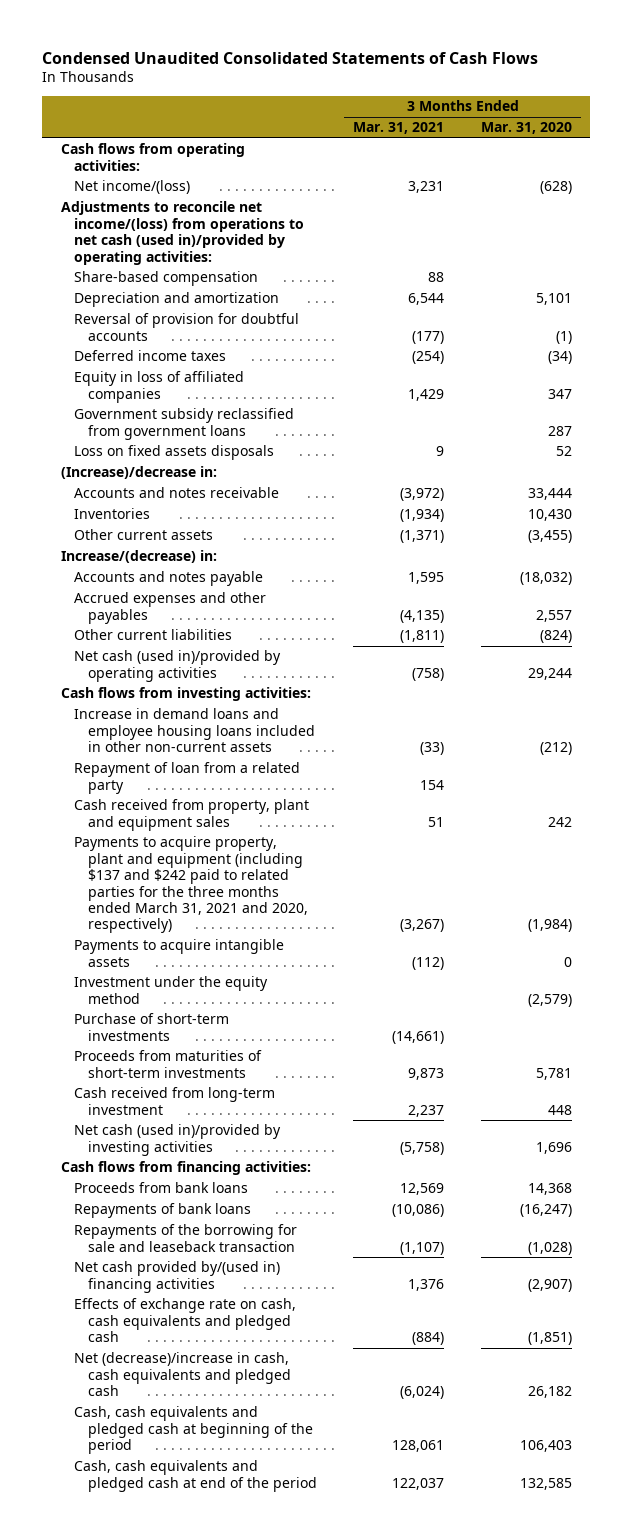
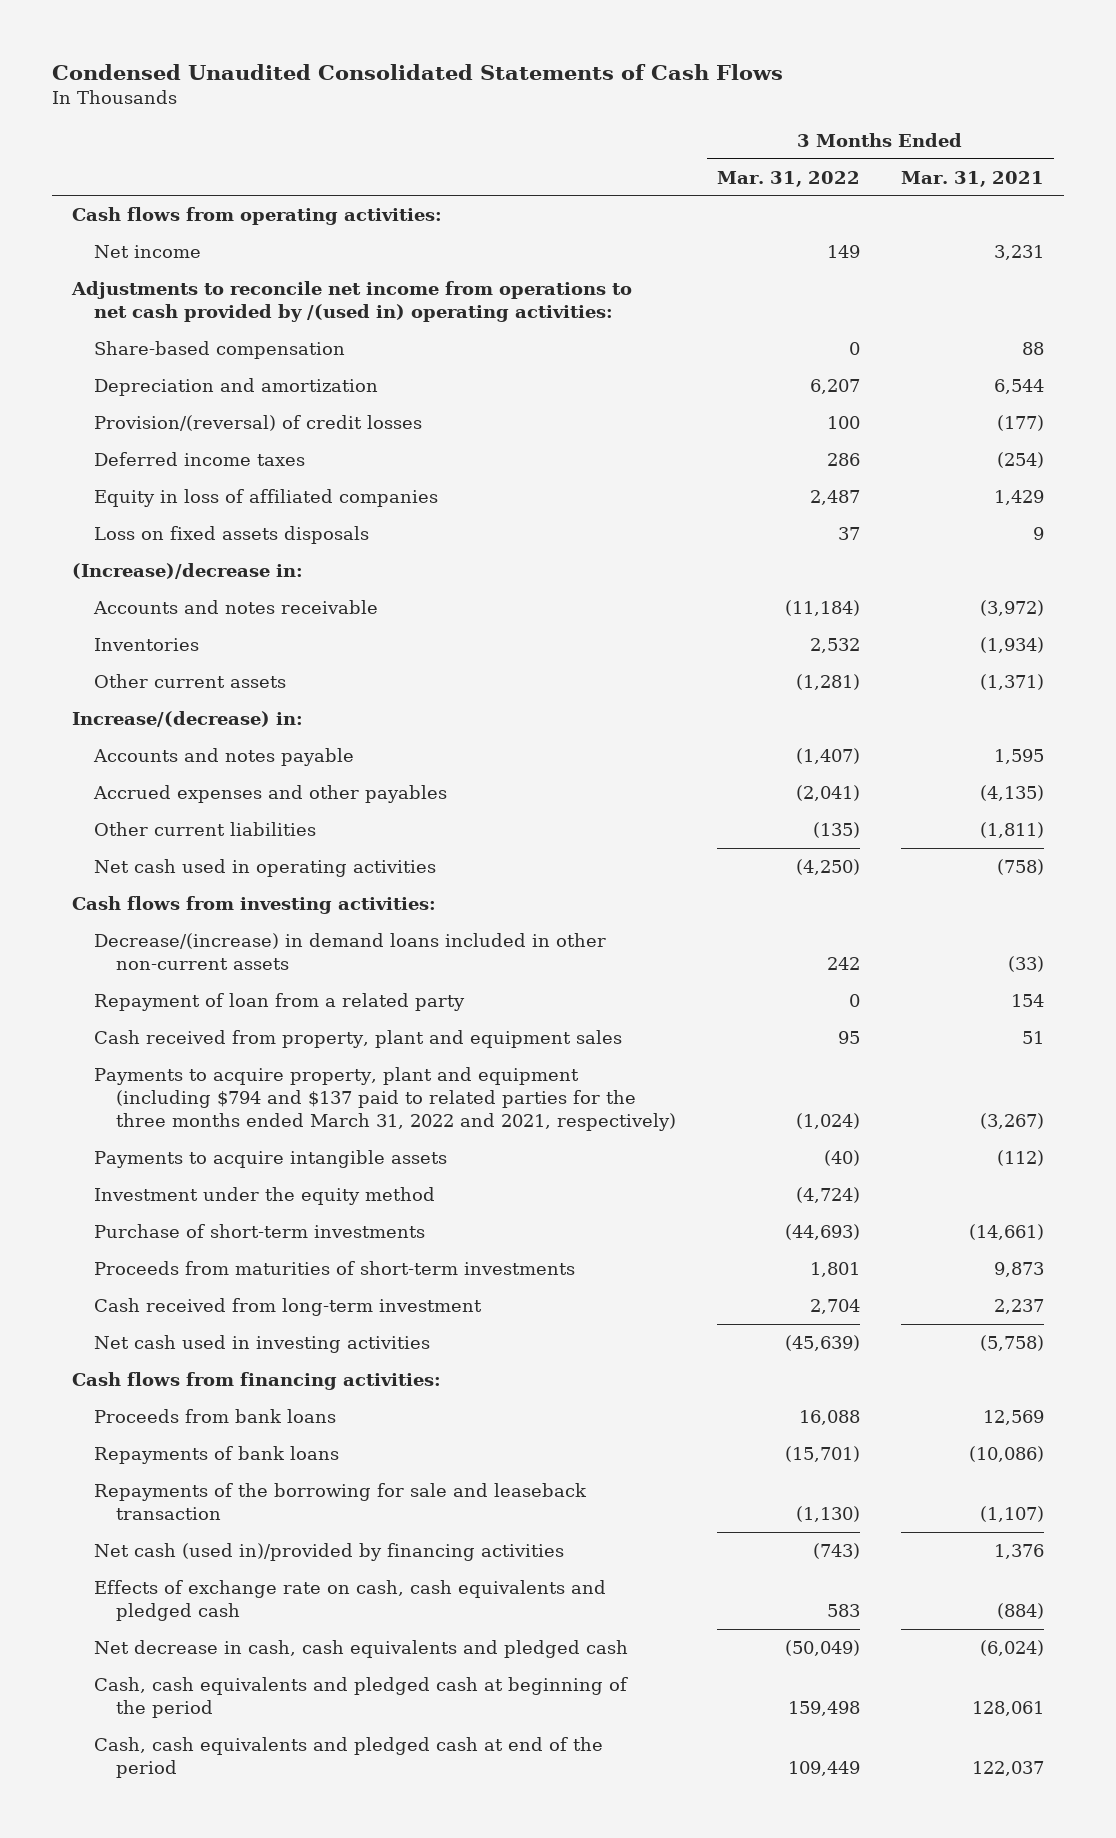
- | 3 Months Ended Mar. 31, 2021 | 3 Months Ended Mar. 31, 2020
+ | 3 Months Ended Mar. 31, 2022 | 3 Months Ended Mar. 31, 2021
- Net income/(loss) | 3,231 | (628)
- Adjustments to reconcile net income/(loss) from operations to net cash (used in)/provided by operating activities:
+ Net income | 149 | 3,231
+ Adjustments to reconcile net income from operations to net cash provided by /(used in) operating activities:
- Reversal of provision for doubtful accounts | (177) | (1)
+ Provision/(reversal) of credit losses | 100 | (177)
- Government subsidy reclassified from government loans | | 287
- Net cash (used in)/provided by operating activities | (758) | 29,244
+ Net cash used in operating activities | (4,250) | (758)
- Increase in demand loans and employee housing loans included in other non-current assets | (33) | (212)
+ Decrease/(increase) in demand loans included in other non-current assets | 242 | (33)
- Payments to acquire property, plant and equipment (including $137 and $242 paid to related parties for the three months ended March 31, 2021 and 2020, respectively) | (3,267) | (1,984)
+ Payments to acquire property, plant and equipment (including $794 and $137 paid to related parties for the three months ended March 31, 2022 and 2021, respectively) | (1,024) | (3,267)
- Net cash (used in)/provided by investing activities | (5,758) | 1,696
+ Net cash used in investing activities | (45,639) | (5,758)
- Net cash provided by/(used in) financing activities | 1,376 | (2,907)
+ Net cash (used in)/provided by financing activities | (743) | 1,376
- Net (decrease)/increase in cash, cash equivalents and pledged cash | (6,024) | 26,182
+ Net decrease in cash, cash equivalents and pledged cash | (50,049) | (6,024)

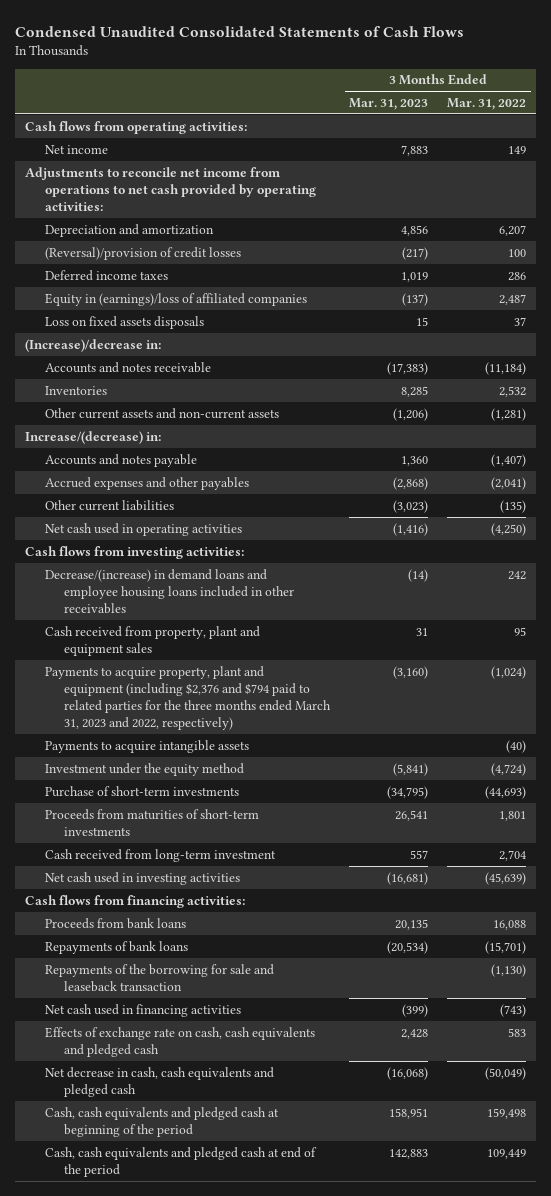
- | 3 Months Ended Mar. 31, 2022 | 3 Months Ended Mar. 31, 2021
+ | 3 Months Ended Mar. 31, 2023 | 3 Months Ended Mar. 31, 2022
- Adjustments to reconcile net income from operations to net cash provided by /(used in) operating activities:
- Share-based compensation | 0 | 88
+ Adjustments to reconcile net income from operations to net cash provided by operating activities:
- Provision/(reversal) of credit losses | 100 | (177)
+ (Reversal)/provision of credit losses | (217) | 100
- Equity in loss of affiliated companies | 2,487 | 1,429
+ Equity in (earnings)/loss of affiliated companies | (137) | 2,487
- Other current assets | (1,281) | (1,371)
+ Other current assets and non-current assets | (1,206) | (1,281)
- Decrease/(increase) in demand loans included in other non-current assets | 242 | (33)
- Repayment of loan from a related party | 0 | 154
+ Decrease/(increase) in demand loans and employee housing loans included in other receivables | (14) | 242
- Payments to acquire property, plant and equipment (including $794 and $137 paid to related parties for the three months ended March 31, 2022 and 2021, respectively) | (1,024) | (3,267)
+ Payments to acquire property, plant and equipment (including $2,376 and $794 paid to related parties for the three months ended March 31, 2023 and 2022, respectively) | (3,160) | (1,024)
- Net cash (used in)/provided by financing activities | (743) | 1,376
+ Net cash used in financing activities | (399) | (743)

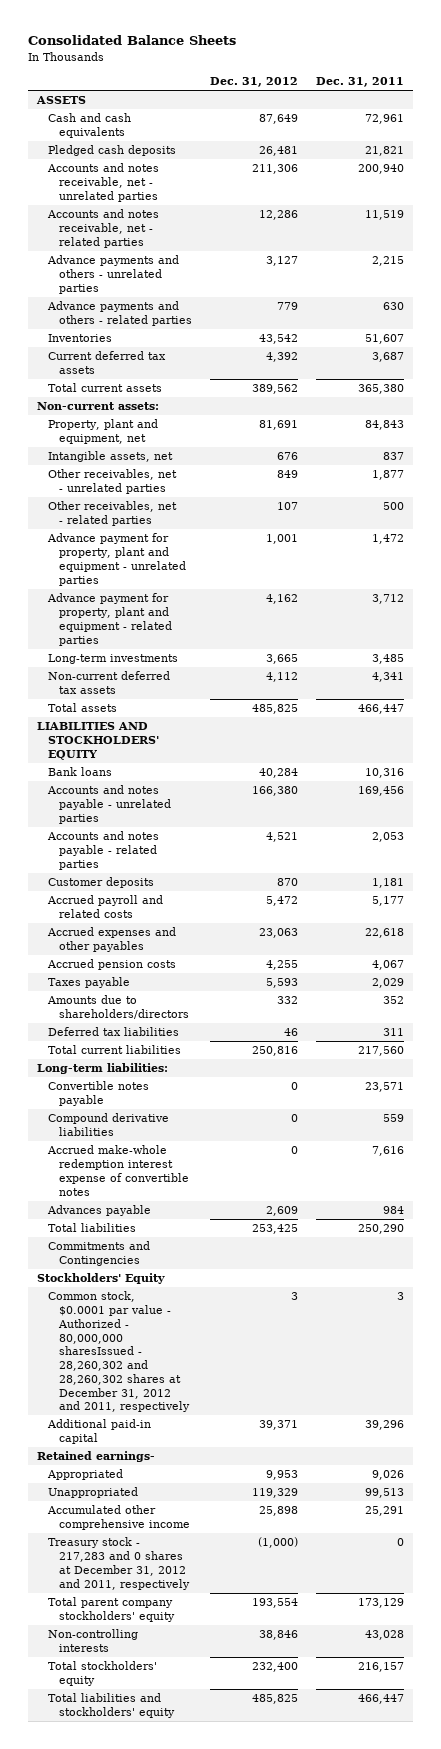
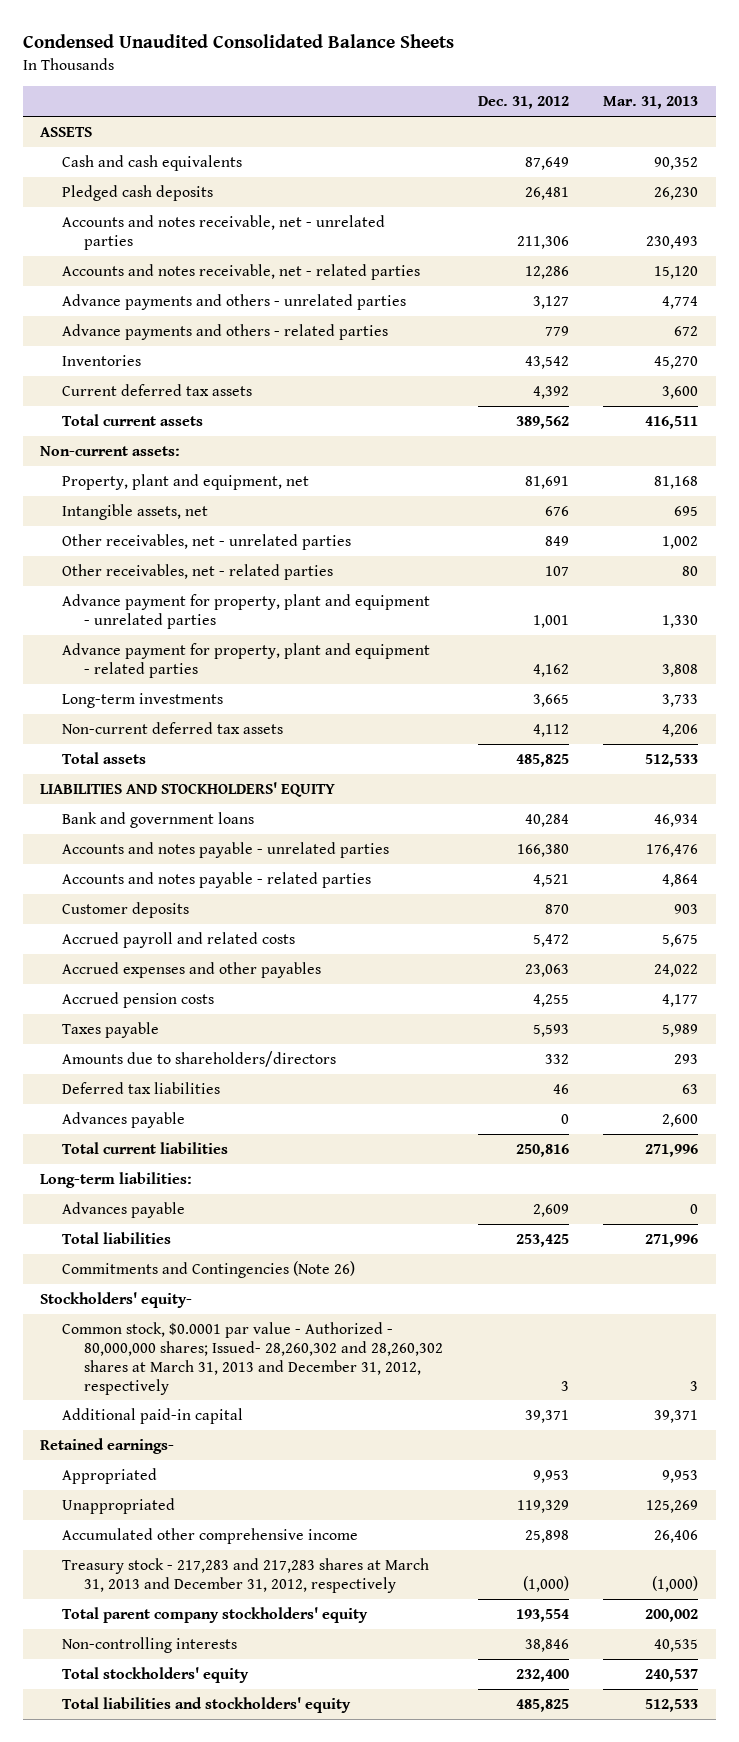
- Consolidated Balance Sheets
+ Condensed Unaudited Consolidated Balance Sheets
- | Dec. 31, 2012 | Dec. 31, 2011
+ | Dec. 31, 2012 | Mar. 31, 2013
- Bank loans | 40,284 | 10,316
+ Bank and government loans | 40,284 | 46,934
+ Advances payable | 0 | 2,600
- Convertible notes payable | 0 | 23,571
- Compound derivative liabilities | 0 | 559
- Accrued make-whole redemption interest expense of convertible notes | 0 | 7,616
- Commitments and Contingencies
- Stockholders' Equity
- Common stock, $0.0001 par value - Authorized - 80,000,000 sharesIssued - 28,260,302 and 28,260,302 shares at December 31, 2012 and 2011, respectively | 3 | 3
+ Commitments and Contingencies (Note 26)
+ Stockholders' equity-
+ Common stock, $0.0001 par value - Authorized - 80,000,000 shares; Issued- 28,260,302 and 28,260,302 shares at March 31, 2013 and December 31, 2012, respectively | 3 | 3
- Treasury stock - 217,283 and 0 shares at December 31, 2012 and 2011, respectively | (1,000) | 0
+ Treasury stock - 217,283 and 217,283 shares at March 31, 2013 and December 31, 2012, respectively | (1,000) | (1,000)

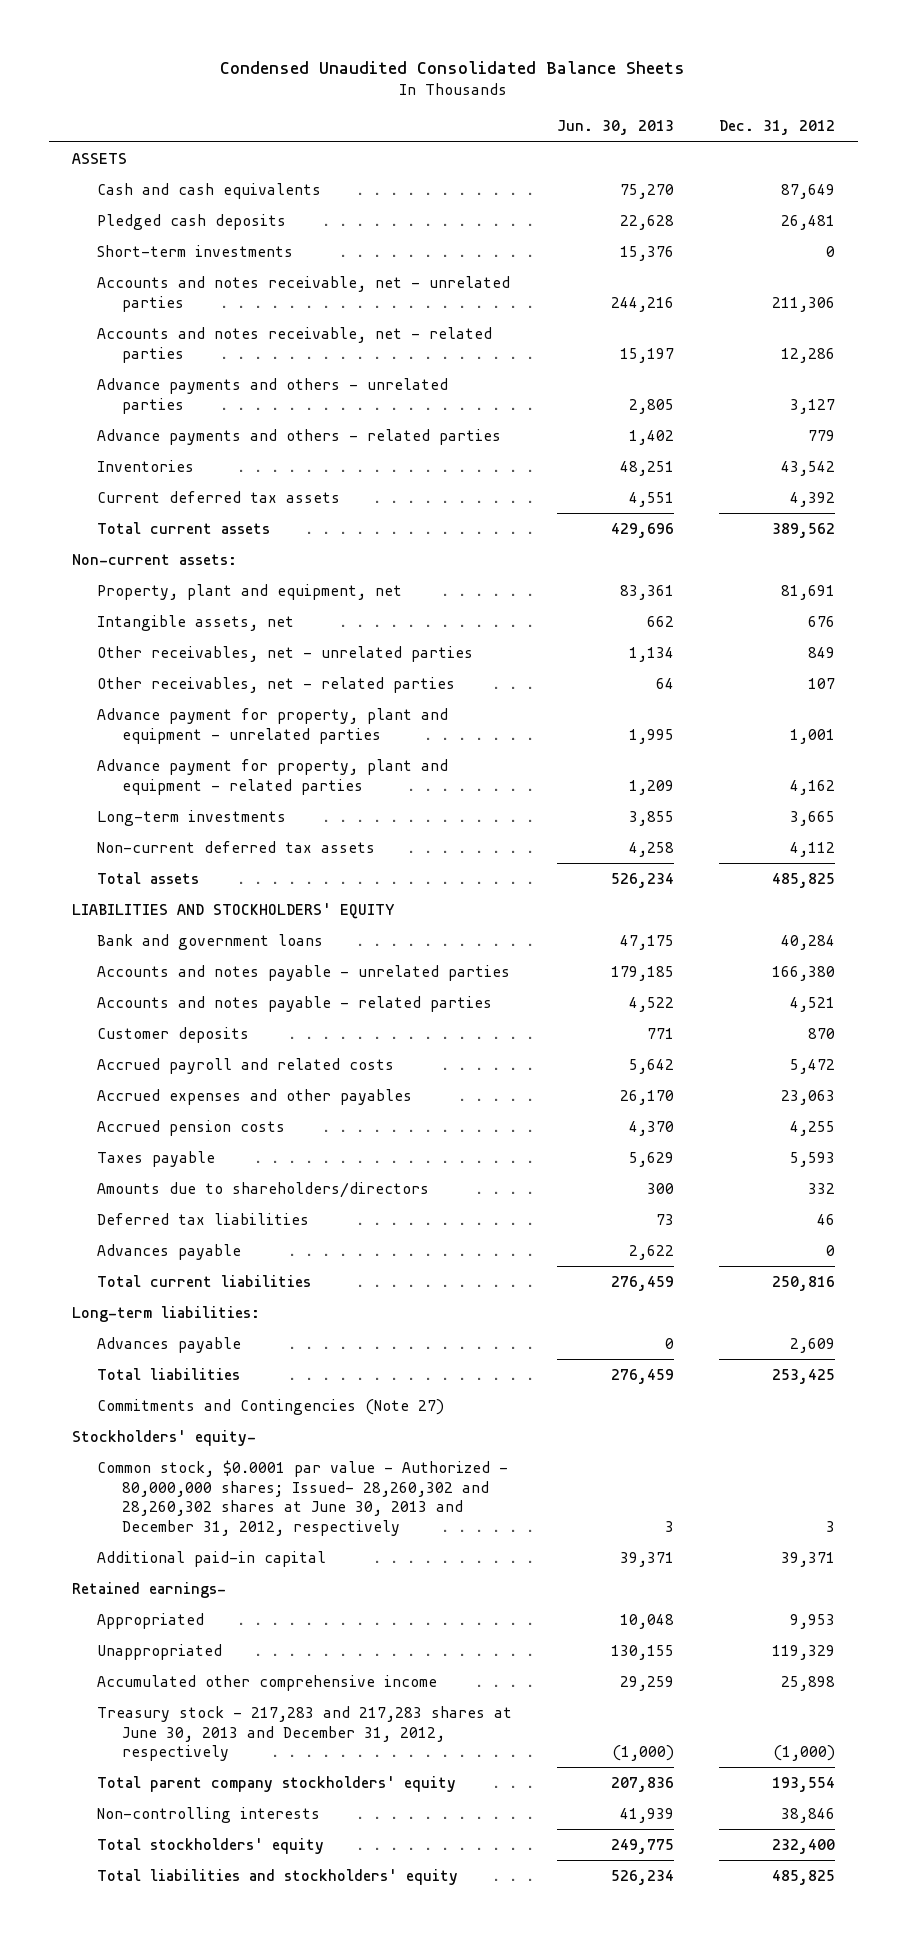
- | Dec. 31, 2012 | Mar. 31, 2013
+ | Jun. 30, 2013 | Dec. 31, 2012
+ Short-term investments | 15,376 | 0
- Commitments and Contingencies (Note 26)
+ Commitments and Contingencies (Note 27)
- Common stock, $0.0001 par value - Authorized - 80,000,000 shares; Issued- 28,260,302 and 28,260,302 shares at March 31, 2013 and December 31, 2012, respectively | 3 | 3
+ Common stock, $0.0001 par value - Authorized - 80,000,000 shares; Issued- 28,260,302 and 28,260,302 shares at June 30, 2013 and December 31, 2012, respectively | 3 | 3
- Treasury stock - 217,283 and 217,283 shares at March 31, 2013 and December 31, 2012, respectively | (1,000) | (1,000)
+ Treasury stock - 217,283 and 217,283 shares at June 30, 2013 and December 31, 2012, respectively | (1,000) | (1,000)

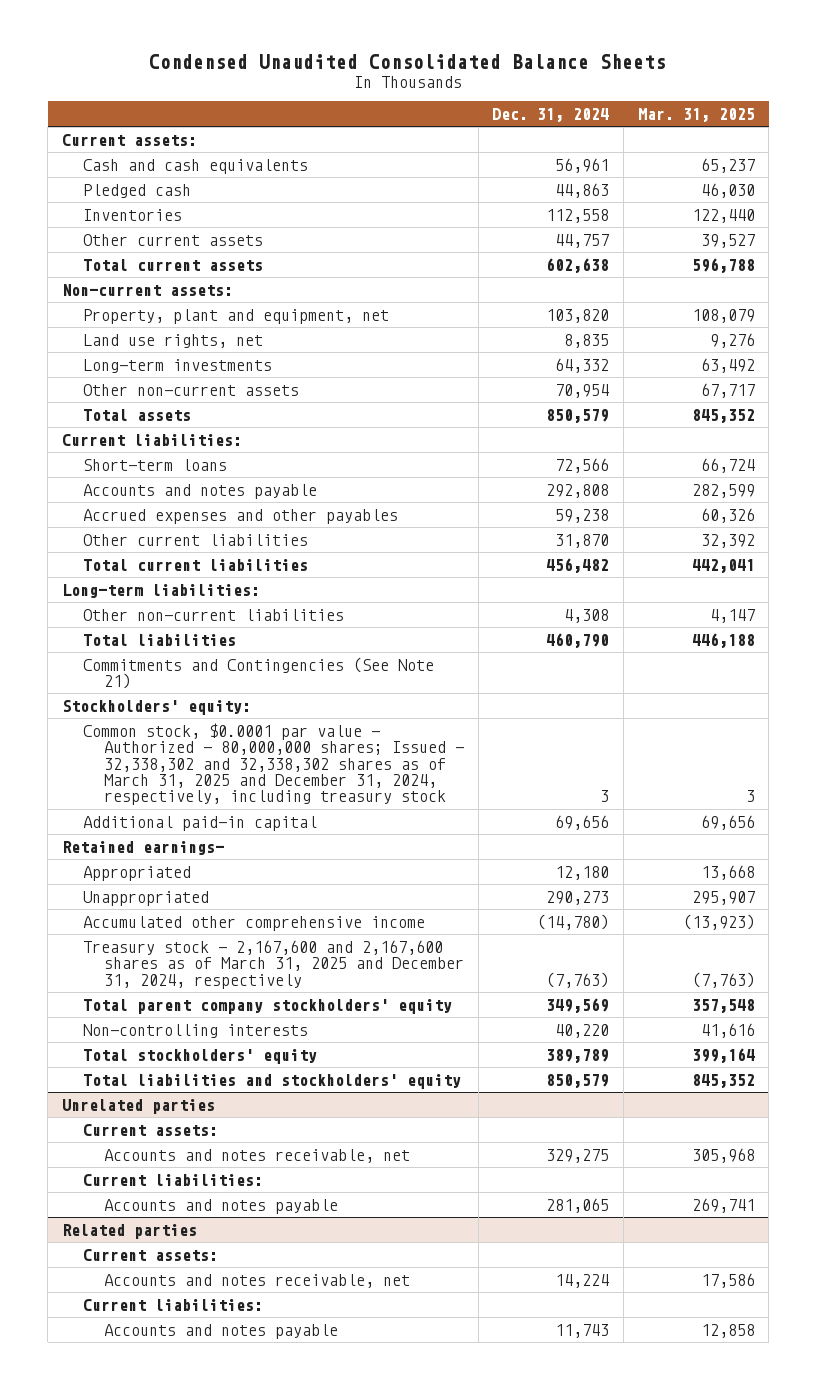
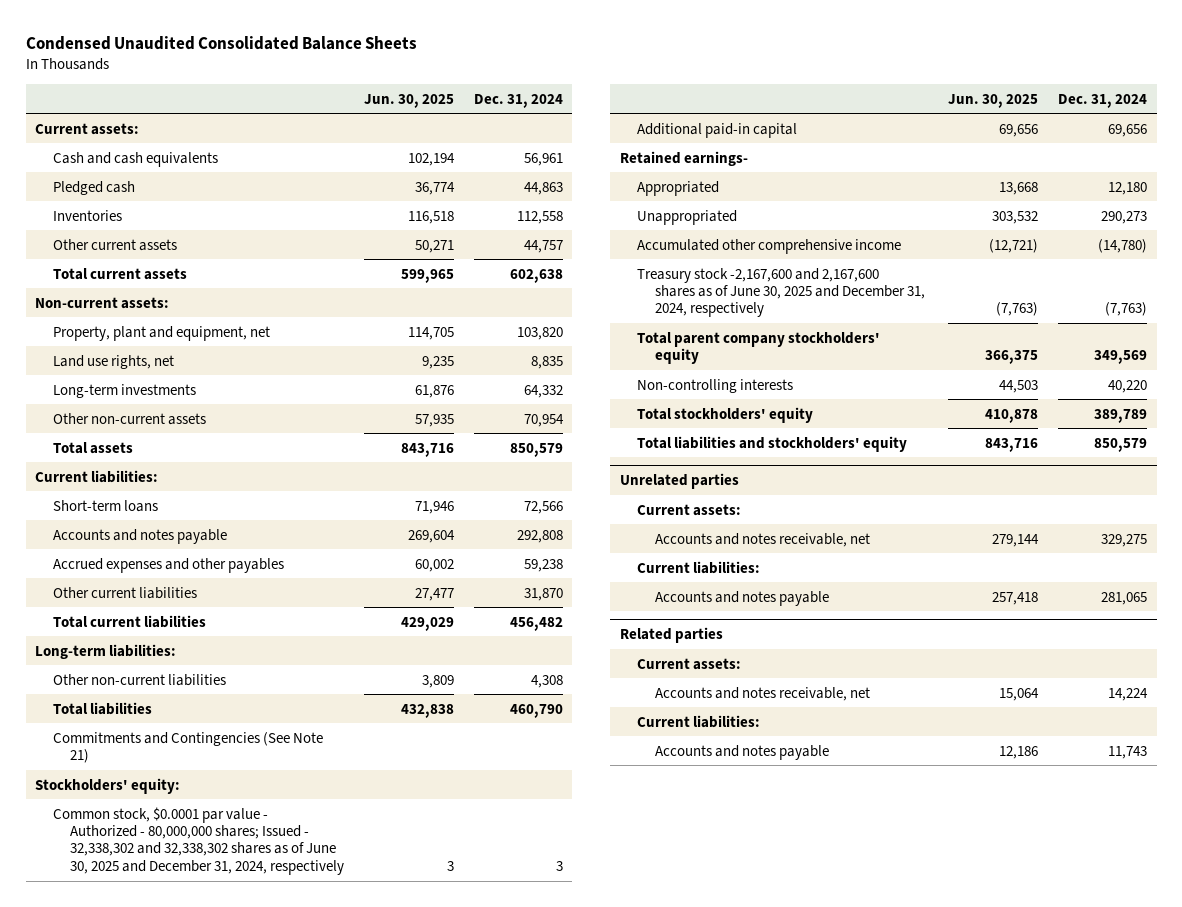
- | Dec. 31, 2024 | Mar. 31, 2025
+ | Jun. 30, 2025 | Dec. 31, 2024
- Common stock, $0.0001 par value - Authorized - 80,000,000 shares; Issued - 32,338,302 and 32,338,302 shares as of March 31, 2025 and December 31, 2024, respectively, including treasury stock | 3 | 3
+ Common stock, $0.0001 par value - Authorized - 80,000,000 shares; Issued - 32,338,302 and 32,338,302 shares as of June 30, 2025 and December 31, 2024, respectively | 3 | 3
- Treasury stock - 2,167,600 and 2,167,600 shares as of March 31, 2025 and December 31, 2024, respectively | (7,763) | (7,763)
+ Treasury stock -2,167,600 and 2,167,600 shares as of June 30, 2025 and December 31, 2024, respectively | (7,763) | (7,763)

